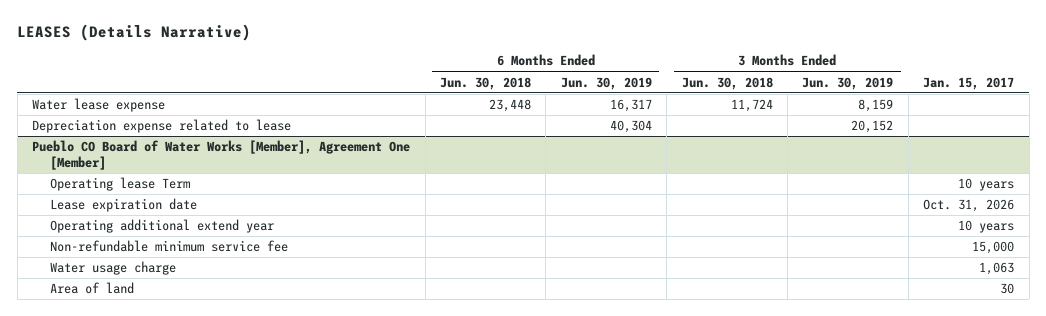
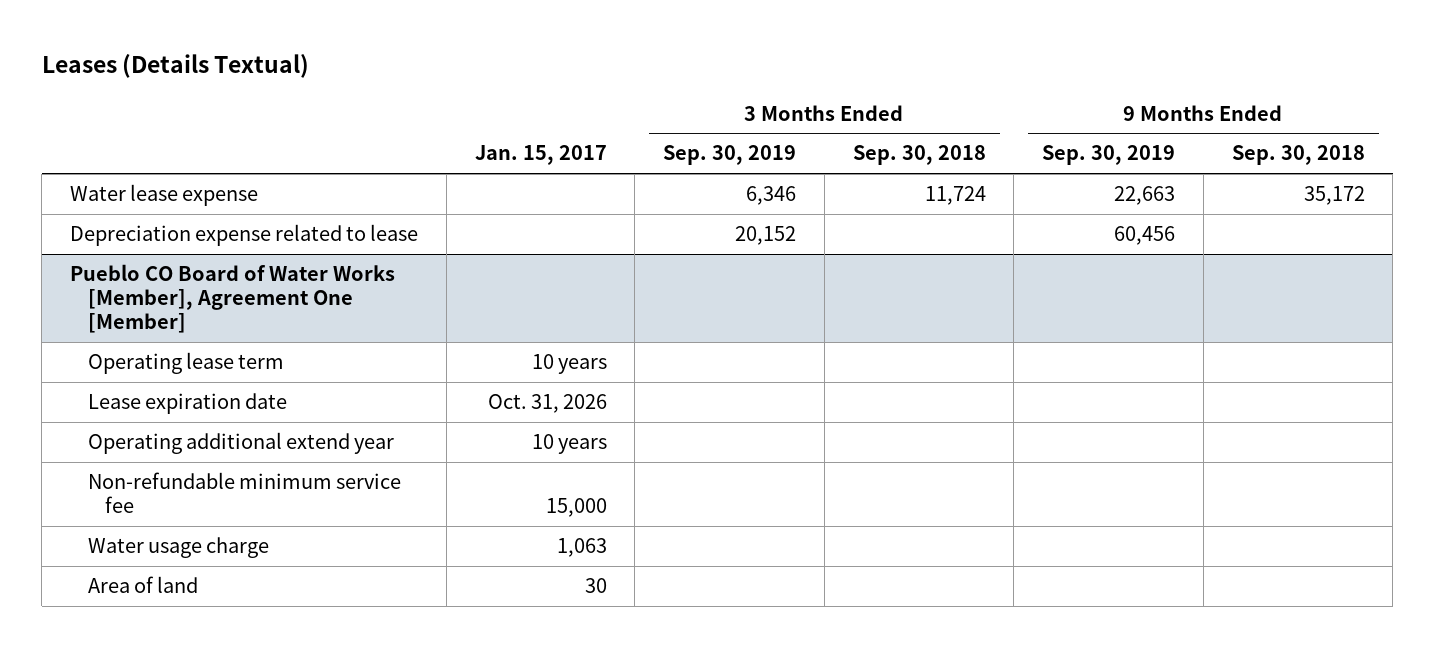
- LEASES (Details Narrative)
+ Leases (Details Textual)
- | 6 Months Ended Jun. 30, 2018 | 6 Months Ended Jun. 30, 2019 | 3 Months Ended Jun. 30, 2018 | 3 Months Ended Jun. 30, 2019 | Jan. 15, 2017
+ | Jan. 15, 2017 | 3 Months Ended Sep. 30, 2019 | 3 Months Ended Sep. 30, 2018 | 9 Months Ended Sep. 30, 2019 | 9 Months Ended Sep. 30, 2018
@ Pueblo CO Board of Water Works [Member], Agreement One [Member]
- Operating lease Term | | | | | 10 years
+ Operating lease term | 10 years | | | |

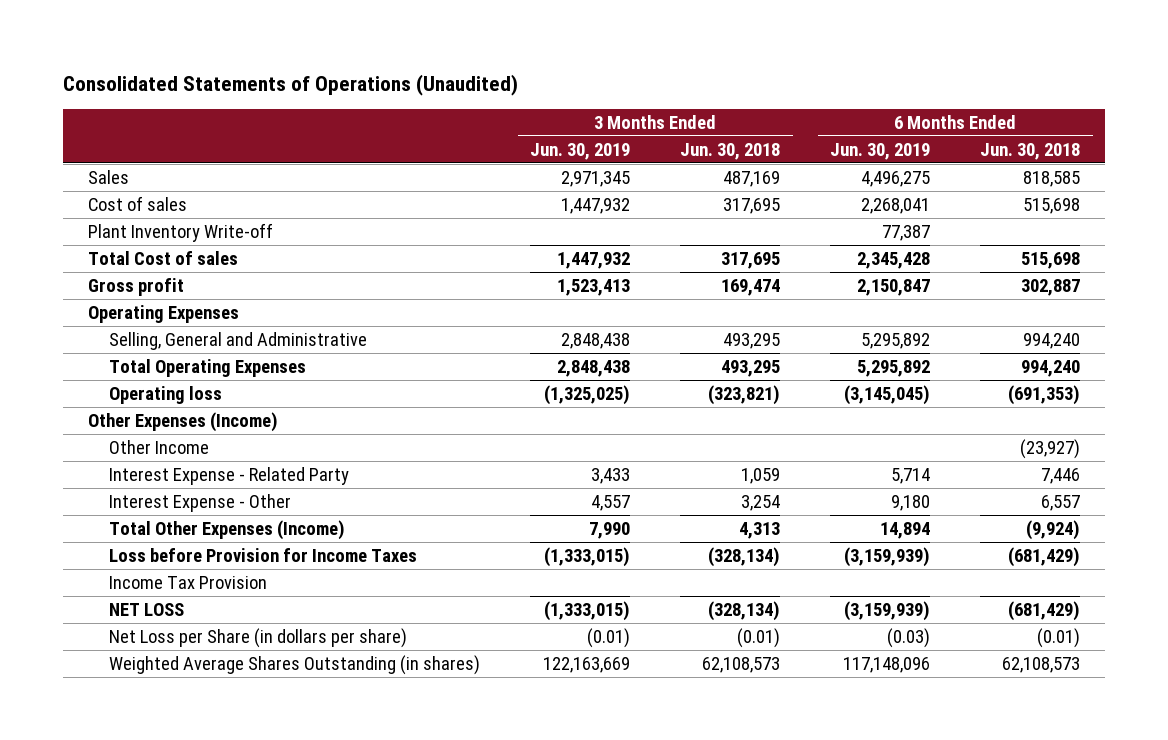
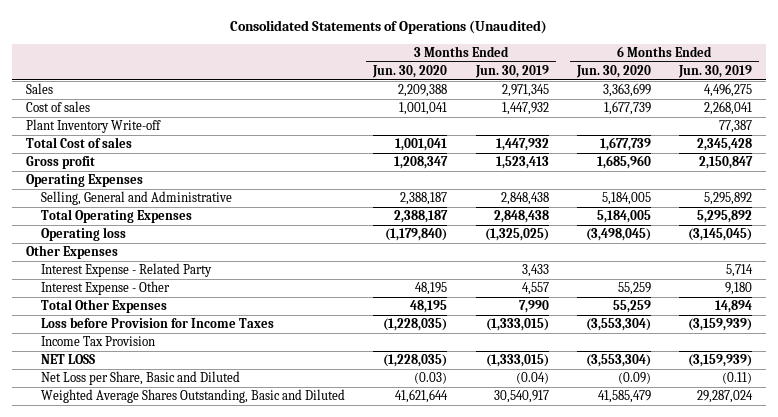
- | 3 Months Ended Jun. 30, 2019 | 3 Months Ended Jun. 30, 2018 | 6 Months Ended Jun. 30, 2019 | 6 Months Ended Jun. 30, 2018
+ | 3 Months Ended Jun. 30, 2020 | 3 Months Ended Jun. 30, 2019 | 6 Months Ended Jun. 30, 2020 | 6 Months Ended Jun. 30, 2019
- Other Expenses (Income)
- Other Income | | | | (23,927)
+ Other Expenses
- Total Other Expenses (Income) | 7,990 | 4,313 | 14,894 | (9,924)
+ Total Other Expenses | 48,195 | 7,990 | 55,259 | 14,894
- Net Loss per Share (in dollars per share) | (0.01) | (0.01) | (0.03) | (0.01)
- Weighted Average Shares Outstanding (in shares) | 122,163,669 | 62,108,573 | 117,148,096 | 62,108,573
+ Net Loss per Share, Basic and Diluted | (0.03) | (0.04) | (0.09) | (0.11)
+ Weighted Average Shares Outstanding, Basic and Diluted | 41,621,644 | 30,540,917 | 41,585,479 | 29,287,024

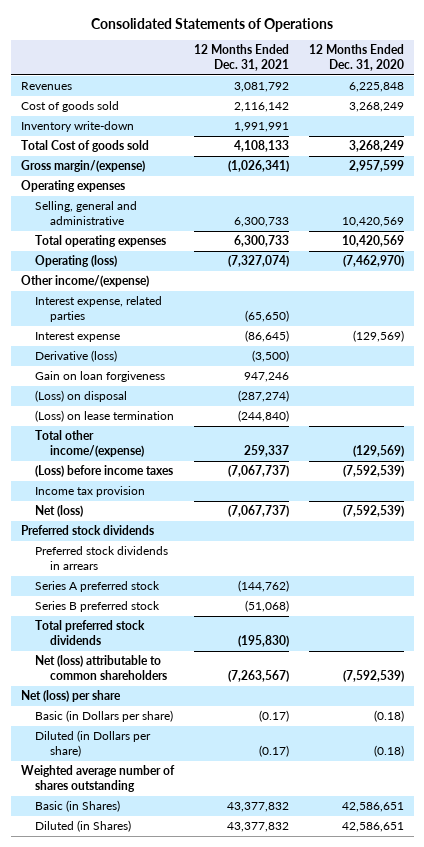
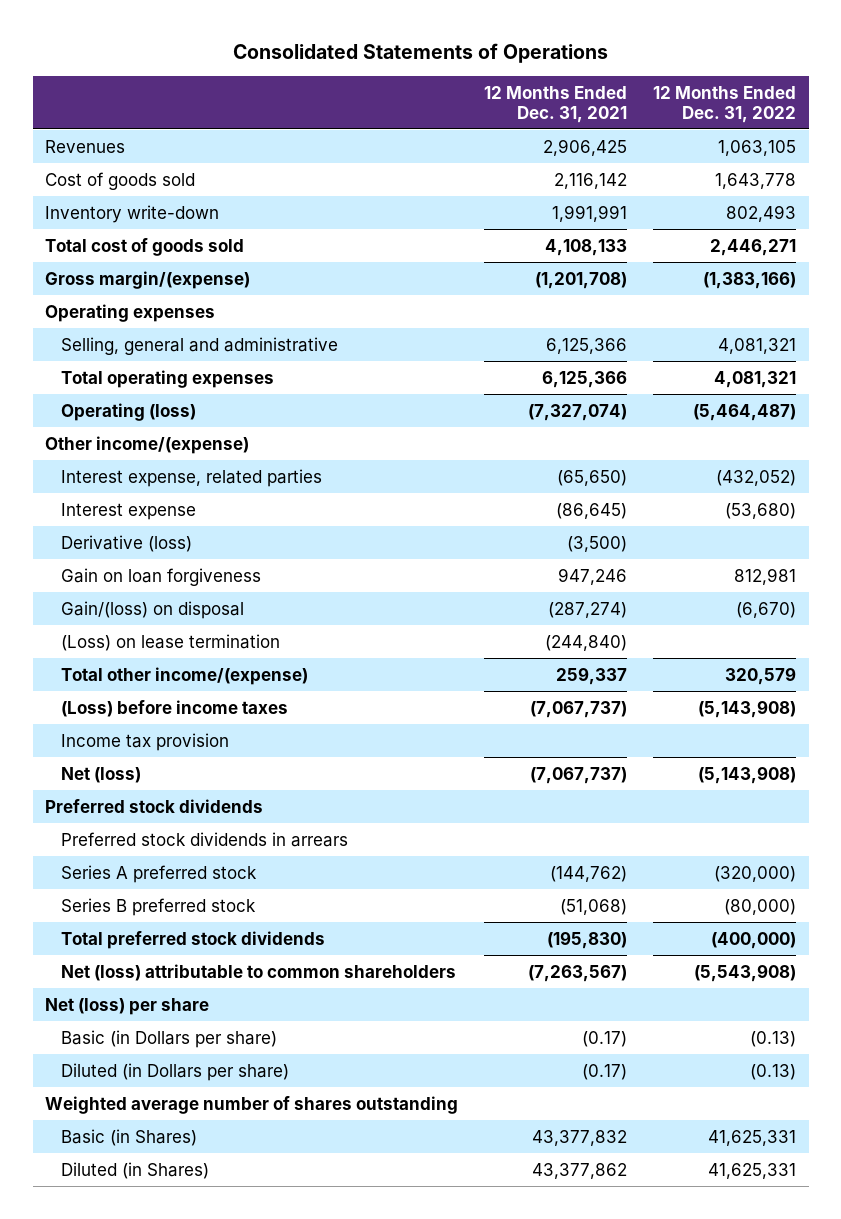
- | 12 Months Ended Dec. 31, 2021 | 12 Months Ended Dec. 31, 2020
+ | 12 Months Ended Dec. 31, 2021 | 12 Months Ended Dec. 31, 2022
- Revenues | 3,081,792 | 6,225,848
+ Revenues | 2,906,425 | 1,063,105
- Total Cost of goods sold | 4,108,133 | 3,268,249
- Gross margin/(expense) | (1,026,341) | 2,957,599
+ Total cost of goods sold | 4,108,133 | 2,446,271
+ Gross margin/(expense) | (1,201,708) | (1,383,166)
- Selling, general and administrative | 6,300,733 | 10,420,569
- Total operating expenses | 6,300,733 | 10,420,569
+ Selling, general and administrative | 6,125,366 | 4,081,321
+ Total operating expenses | 6,125,366 | 4,081,321
- (Loss) on disposal | (287,274) |
+ Gain/(loss) on disposal | (287,274) | (6,670)
- Diluted (in Shares) | 43,377,832 | 42,586,651
+ Diluted (in Shares) | 43,377,862 | 41,625,331

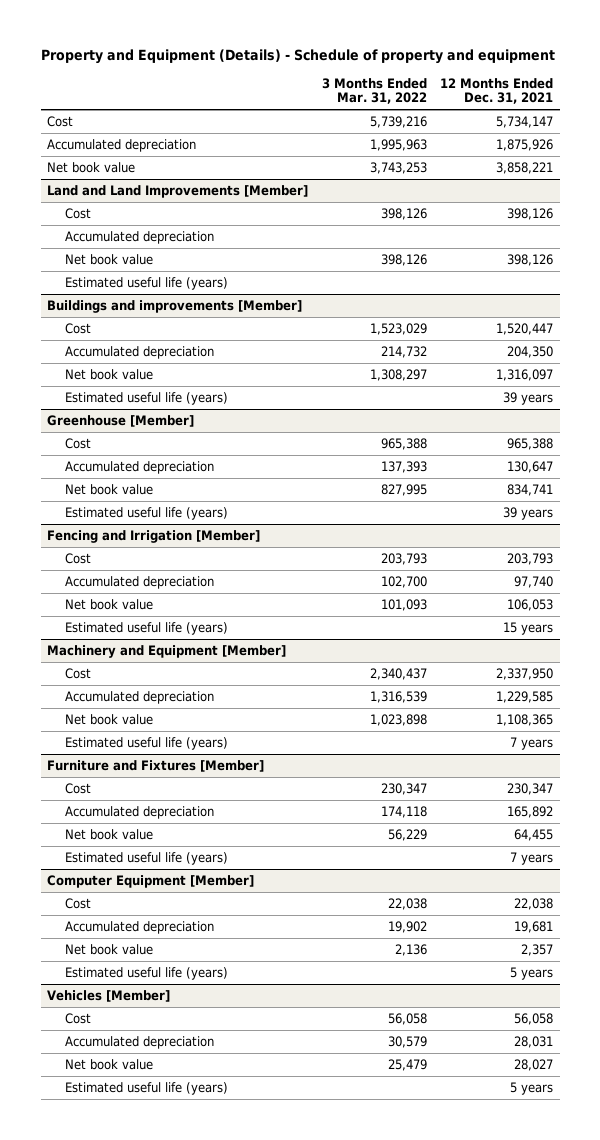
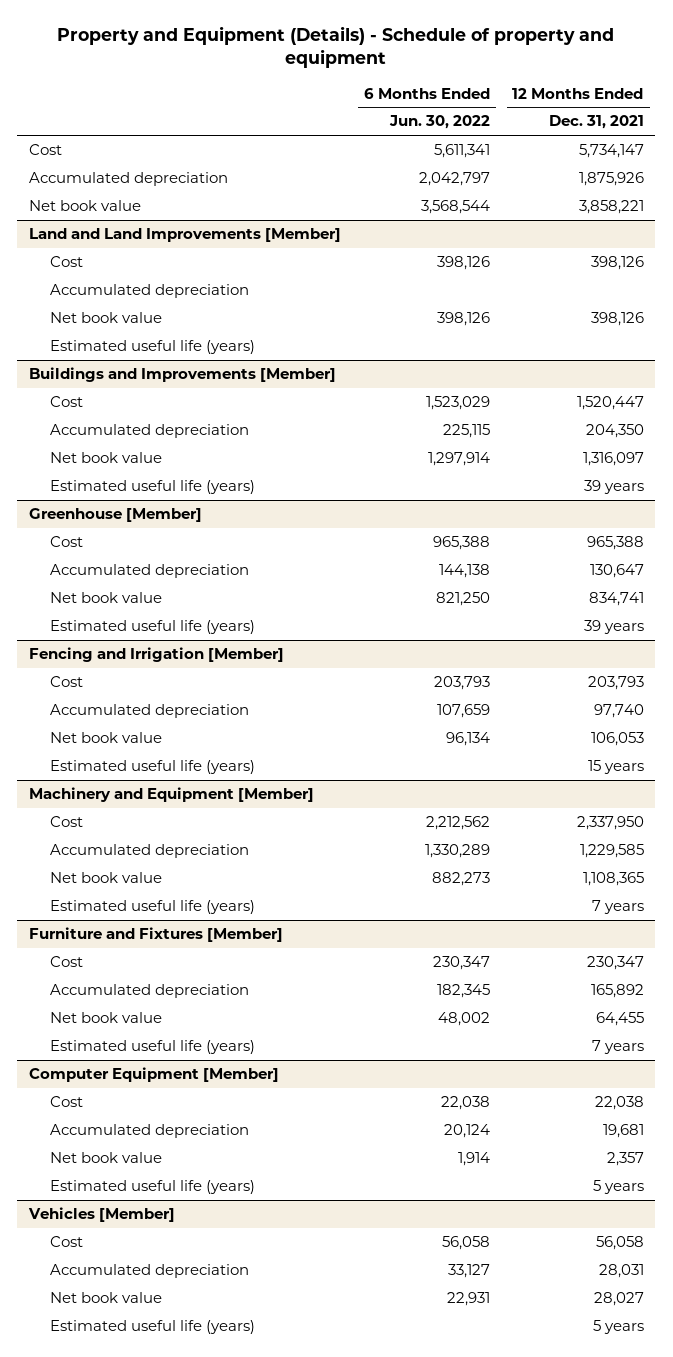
- | 3 Months Ended Mar. 31, 2022 | 12 Months Ended Dec. 31, 2021
+ | 6 Months Ended Jun. 30, 2022 | 12 Months Ended Dec. 31, 2021
- Buildings and improvements [Member]
+ Buildings and Improvements [Member]

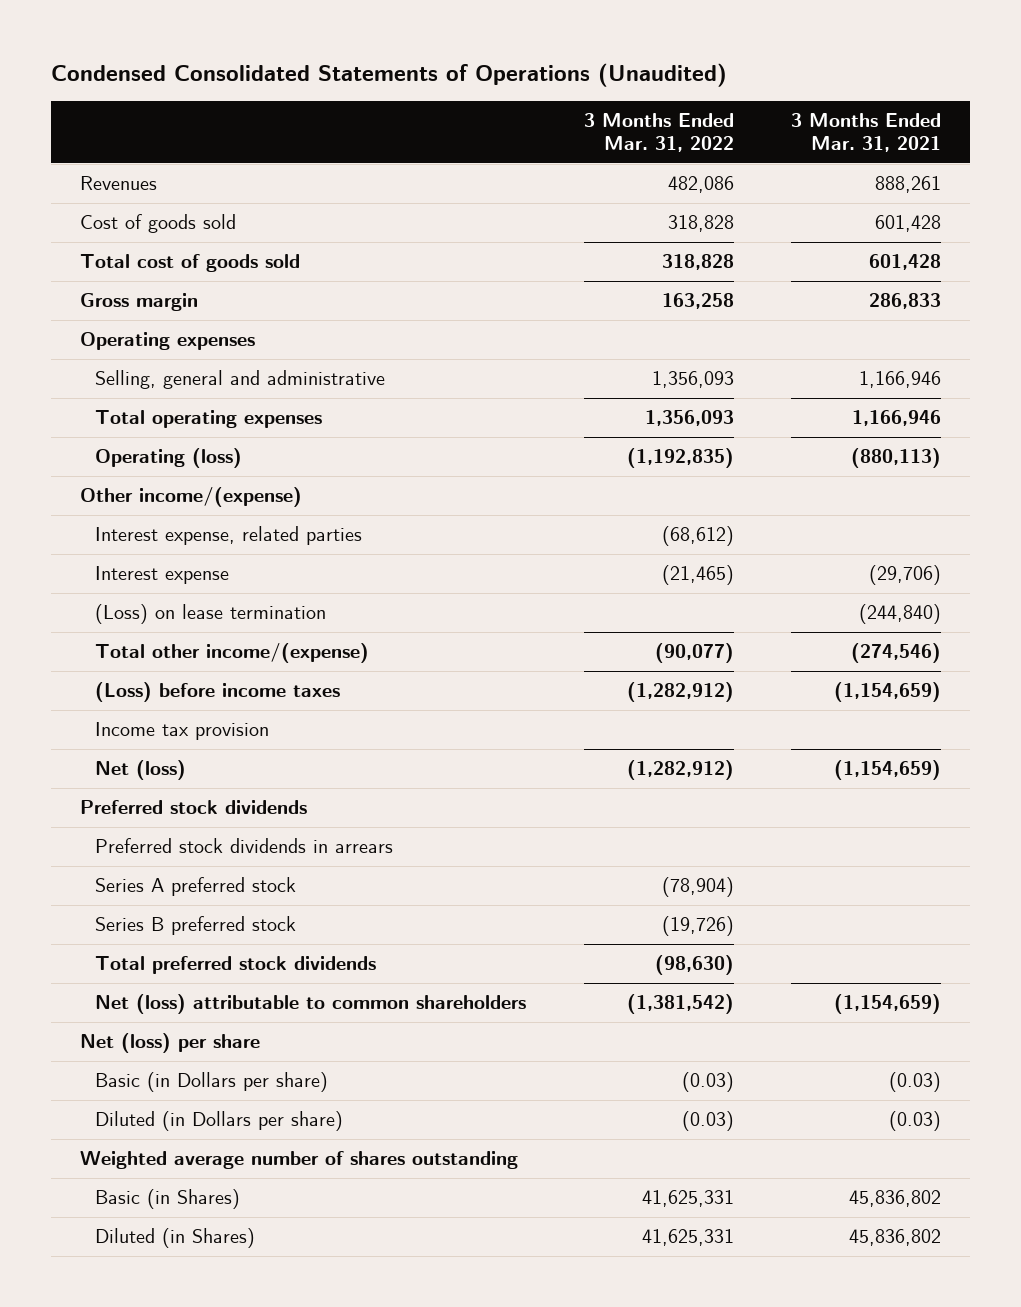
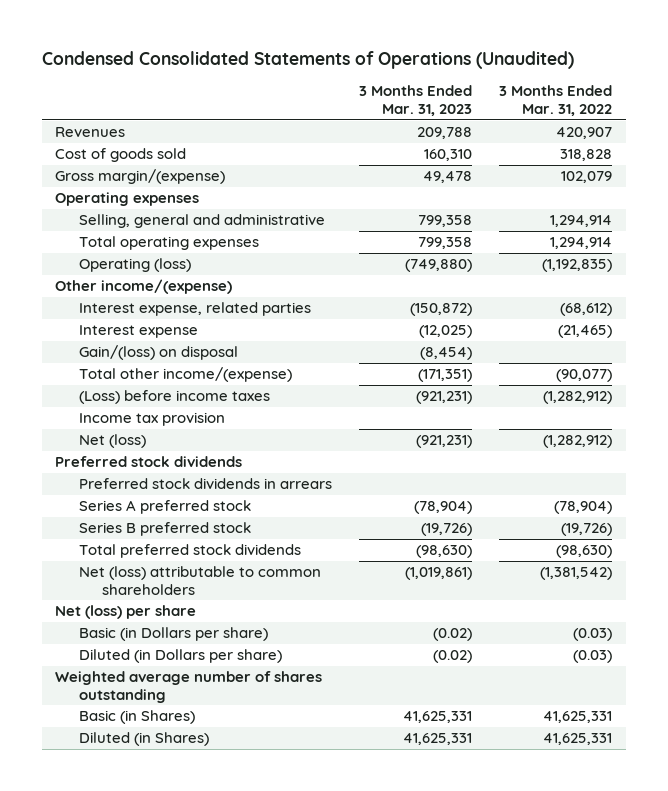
- | 3 Months Ended Mar. 31, 2022 | 3 Months Ended Mar. 31, 2021
+ | 3 Months Ended Mar. 31, 2023 | 3 Months Ended Mar. 31, 2022
- Revenues | 482,086 | 888,261
+ Revenues | 209,788 | 420,907
- Total cost of goods sold | 318,828 | 601,428
- Gross margin | 163,258 | 286,833
+ Gross margin/(expense) | 49,478 | 102,079
- Selling, general and administrative | 1,356,093 | 1,166,946
- Total operating expenses | 1,356,093 | 1,166,946
+ Selling, general and administrative | 799,358 | 1,294,914
+ Total operating expenses | 799,358 | 1,294,914
- (Loss) on lease termination | | (244,840)
+ Gain/(loss) on disposal | (8,454) |

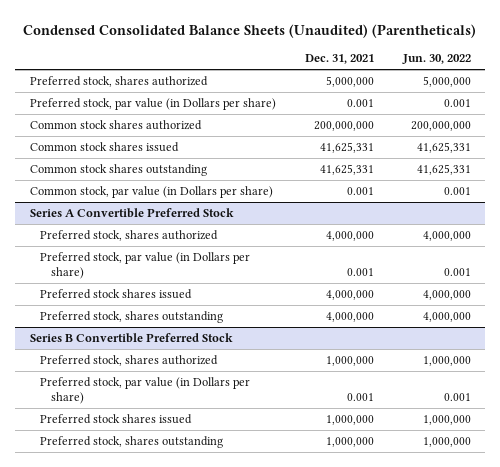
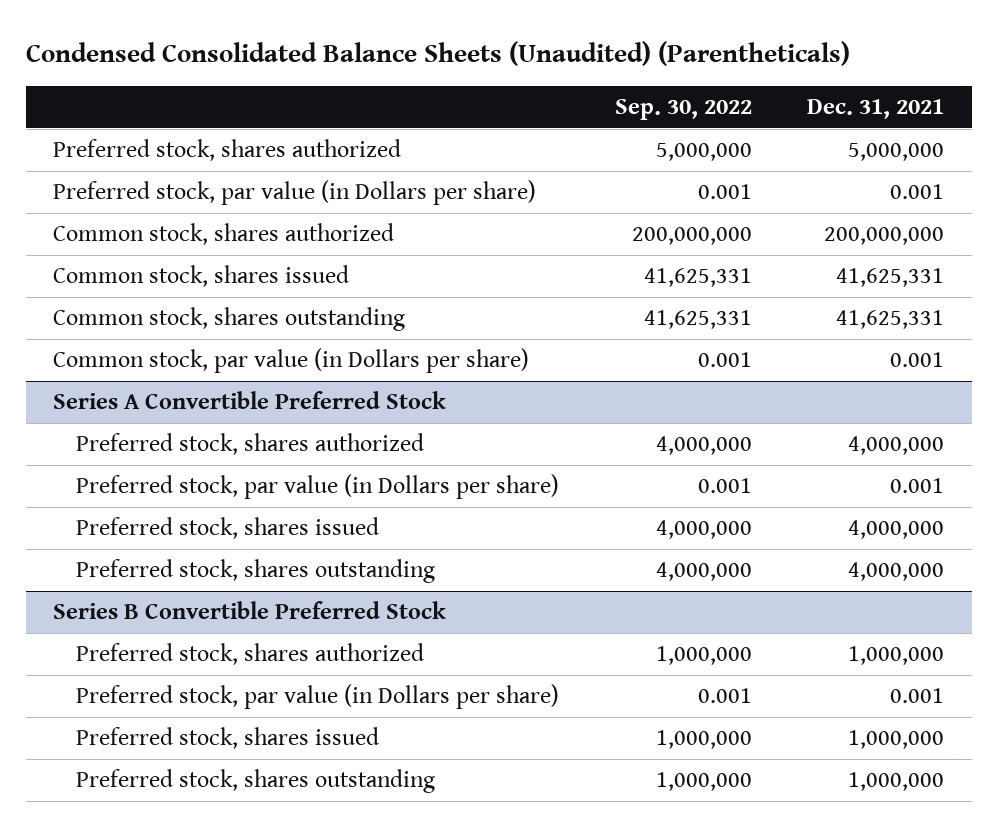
- | Dec. 31, 2021 | Jun. 30, 2022
+ | Sep. 30, 2022 | Dec. 31, 2021
- Common stock shares authorized | 200,000,000 | 200,000,000
- Common stock shares issued | 41,625,331 | 41,625,331
- Common stock shares outstanding | 41,625,331 | 41,625,331
+ Common stock, shares authorized | 200,000,000 | 200,000,000
+ Common stock, shares issued | 41,625,331 | 41,625,331
+ Common stock, shares outstanding | 41,625,331 | 41,625,331
@ Series A Convertible Preferred Stock
- Preferred stock shares issued | 4,000,000 | 4,000,000
+ Preferred stock, shares issued | 4,000,000 | 4,000,000
@ Series B Convertible Preferred Stock
- Preferred stock shares issued | 1,000,000 | 1,000,000
+ Preferred stock, shares issued | 1,000,000 | 1,000,000

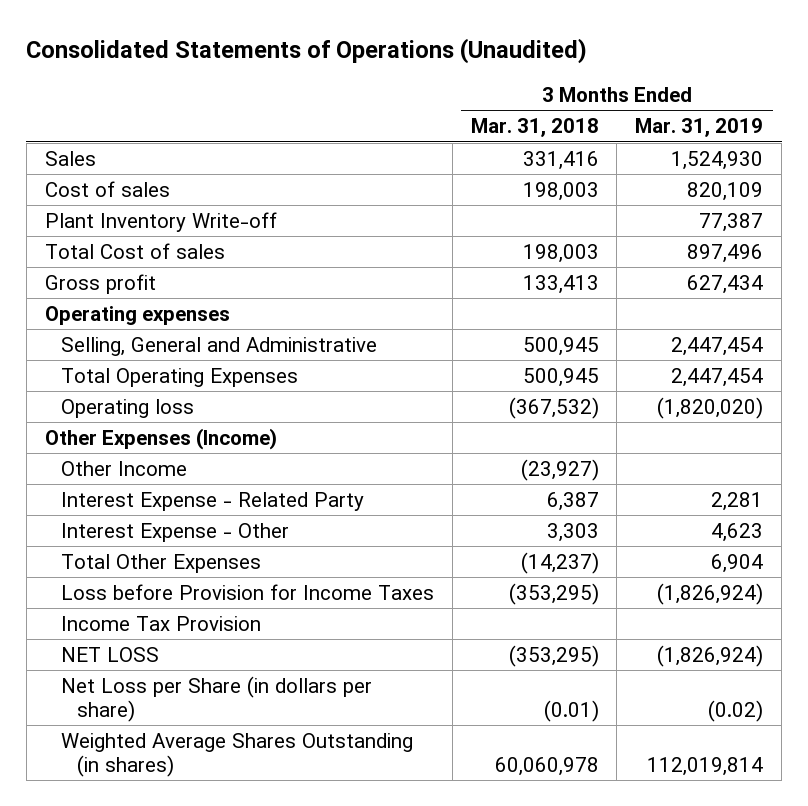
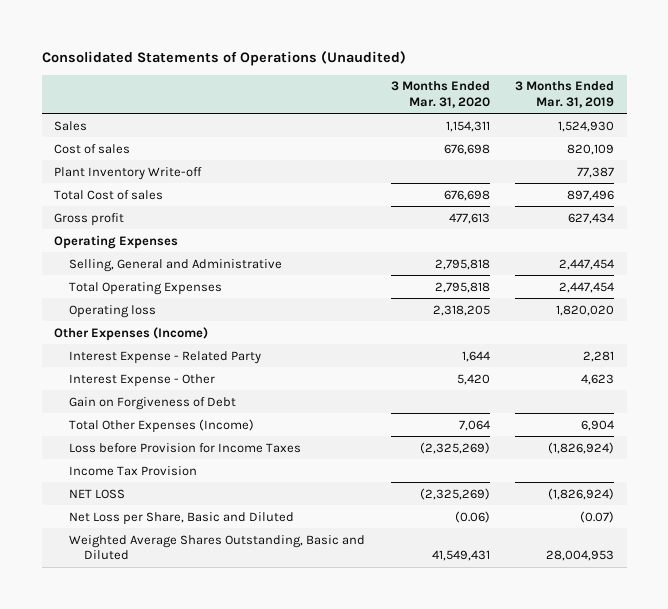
- | 3 Months Ended Mar. 31, 2018 | 3 Months Ended Mar. 31, 2019
+ | 3 Months Ended Mar. 31, 2020 | 3 Months Ended Mar. 31, 2019
- Operating expenses
+ Operating Expenses
- Operating loss | (367,532) | (1,820,020)
+ Operating loss | 2,318,205 | 1,820,020
- Other Income | (23,927) |
- Total Other Expenses | (14,237) | 6,904
+ Gain on Forgiveness of Debt
+ Total Other Expenses (Income) | 7,064 | 6,904
- Net Loss per Share (in dollars per share) | (0.01) | (0.02)
- Weighted Average Shares Outstanding (in shares) | 60,060,978 | 112,019,814
+ Net Loss per Share, Basic and Diluted | (0.06) | (0.07)
+ Weighted Average Shares Outstanding, Basic and Diluted | 41,549,431 | 28,004,953

